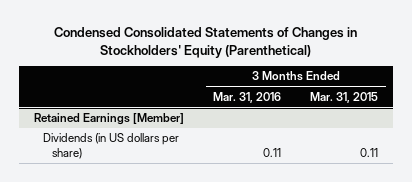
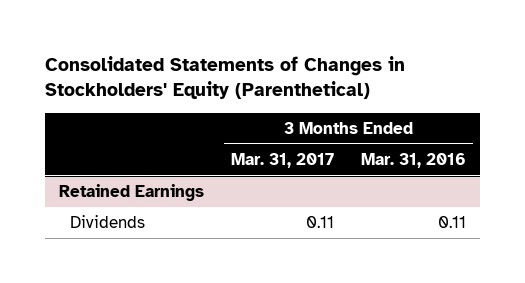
- Condensed Consolidated Statements of Changes in Stockholders' Equity (Parenthetical)
+ Consolidated Statements of Changes in Stockholders' Equity (Parenthetical)
- | 3 Months Ended Mar. 31, 2016 | 3 Months Ended Mar. 31, 2015
+ | 3 Months Ended Mar. 31, 2017 | 3 Months Ended Mar. 31, 2016
- Retained Earnings [Member]
- Dividends (in US dollars per share) | 0.11 | 0.11
+ Retained Earnings
+ Dividends | 0.11 | 0.11

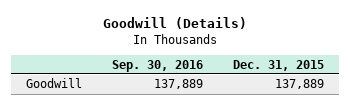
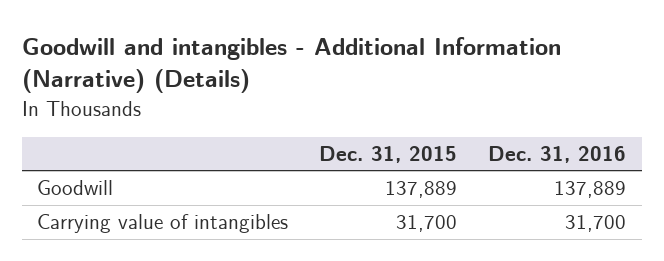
- Goodwill (Details)
+ Goodwill and intangibles - Additional Information (Narrative) (Details)
- | Sep. 30, 2016 | Dec. 31, 2015
+ | Dec. 31, 2015 | Dec. 31, 2016
+ Carrying value of intangibles | 31,700 | 31,700

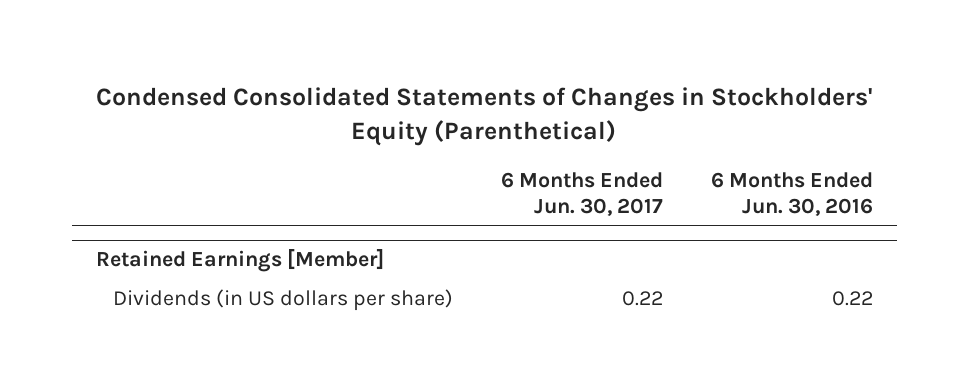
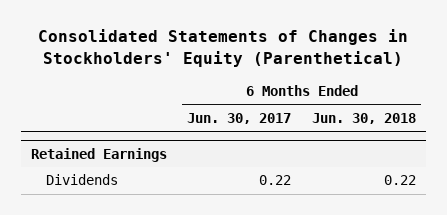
- Condensed Consolidated Statements of Changes in Stockholders' Equity (Parenthetical)
+ Consolidated Statements of Changes in Stockholders' Equity (Parenthetical)
- | 6 Months Ended Jun. 30, 2017 | 6 Months Ended Jun. 30, 2016
+ | 6 Months Ended Jun. 30, 2017 | 6 Months Ended Jun. 30, 2018
- Retained Earnings [Member]
- Dividends (in US dollars per share) | 0.22 | 0.22
+ Retained Earnings
+ Dividends | 0.22 | 0.22

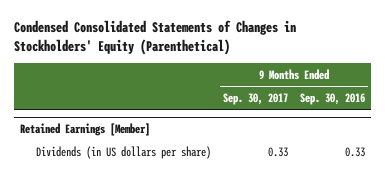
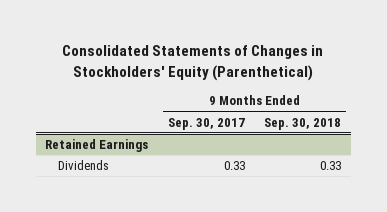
- Condensed Consolidated Statements of Changes in Stockholders' Equity (Parenthetical)
+ Consolidated Statements of Changes in Stockholders' Equity (Parenthetical)
- | 9 Months Ended Sep. 30, 2017 | 9 Months Ended Sep. 30, 2016
+ | 9 Months Ended Sep. 30, 2017 | 9 Months Ended Sep. 30, 2018
- Retained Earnings [Member]
- Dividends (in US dollars per share) | 0.33 | 0.33
+ Retained Earnings
+ Dividends | 0.33 | 0.33

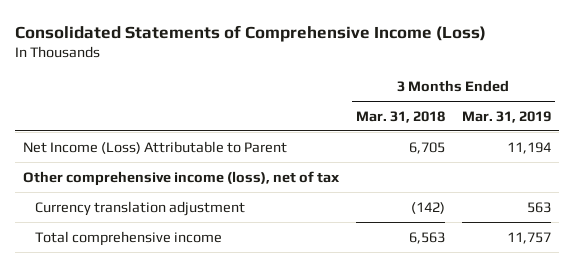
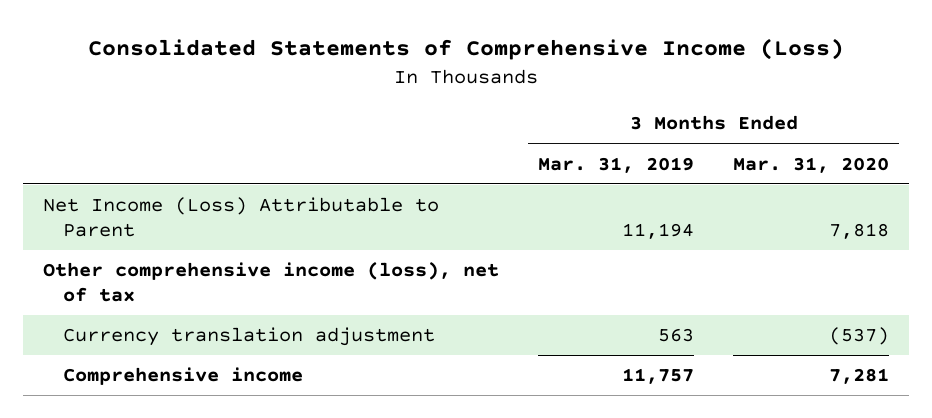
- | 3 Months Ended Mar. 31, 2018 | 3 Months Ended Mar. 31, 2019
+ | 3 Months Ended Mar. 31, 2019 | 3 Months Ended Mar. 31, 2020
- Total comprehensive income | 6,563 | 11,757
+ Comprehensive income | 11,757 | 7,281

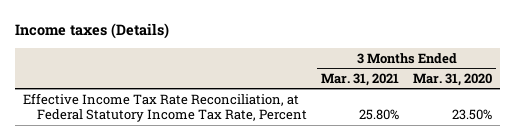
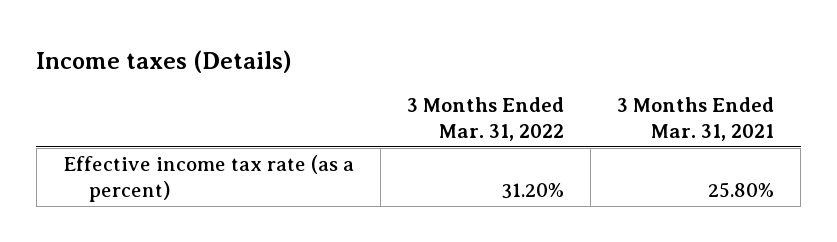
- | 3 Months Ended Mar. 31, 2021 | 3 Months Ended Mar. 31, 2020
+ | 3 Months Ended Mar. 31, 2022 | 3 Months Ended Mar. 31, 2021
- Effective Income Tax Rate Reconciliation, at Federal Statutory Income Tax Rate, Percent | 25.80% | 23.50%
+ Effective income tax rate (as a percent) | 31.20% | 25.80%

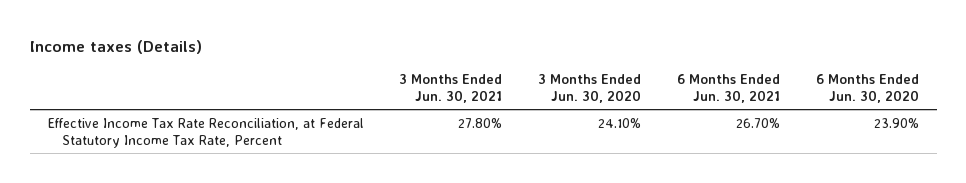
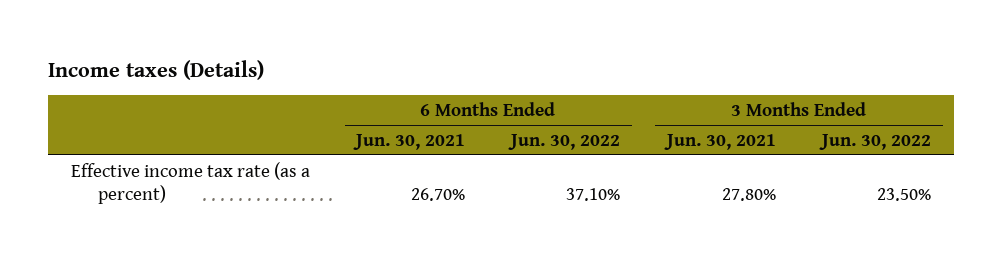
- | 3 Months Ended Jun. 30, 2021 | 3 Months Ended Jun. 30, 2020 | 6 Months Ended Jun. 30, 2021 | 6 Months Ended Jun. 30, 2020
+ | 6 Months Ended Jun. 30, 2021 | 6 Months Ended Jun. 30, 2022 | 3 Months Ended Jun. 30, 2021 | 3 Months Ended Jun. 30, 2022
- Effective Income Tax Rate Reconciliation, at Federal Statutory Income Tax Rate, Percent | 27.80% | 24.10% | 26.70% | 23.90%
+ Effective income tax rate (as a percent) | 26.70% | 37.10% | 27.80% | 23.50%

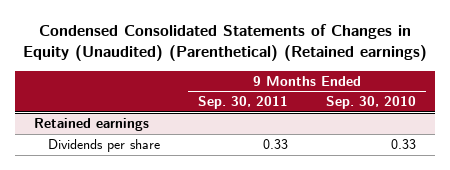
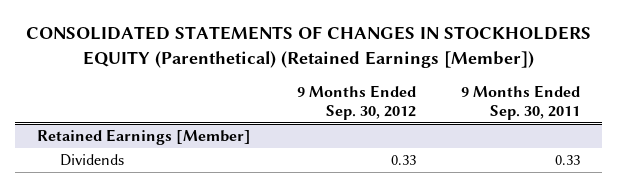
- Condensed Consolidated Statements of Changes in Equity (Unaudited) (Parenthetical) (Retained earnings)
+ CONSOLIDATED STATEMENTS OF CHANGES IN STOCKHOLDERS EQUITY (Parenthetical) (Retained Earnings [Member])
- | 9 Months Ended Sep. 30, 2011 | 9 Months Ended Sep. 30, 2010
+ | 9 Months Ended Sep. 30, 2012 | 9 Months Ended Sep. 30, 2011
- Retained earnings
- Dividends per share | 0.33 | 0.33
+ Retained Earnings [Member]
+ Dividends | 0.33 | 0.33

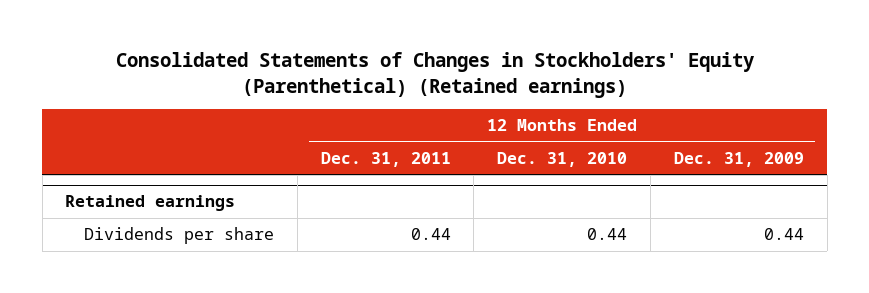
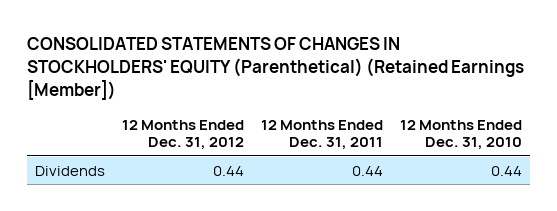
- Consolidated Statements of Changes in Stockholders' Equity (Parenthetical) (Retained earnings)
+ CONSOLIDATED STATEMENTS OF CHANGES IN STOCKHOLDERS' EQUITY (Parenthetical) (Retained Earnings [Member])
- | 12 Months Ended Dec. 31, 2011 | 12 Months Ended Dec. 31, 2010 | 12 Months Ended Dec. 31, 2009
+ | 12 Months Ended Dec. 31, 2012 | 12 Months Ended Dec. 31, 2011 | 12 Months Ended Dec. 31, 2010
- Retained earnings
- Dividends per share | 0.44 | 0.44 | 0.44
+ Dividends | 0.44 | 0.44 | 0.44

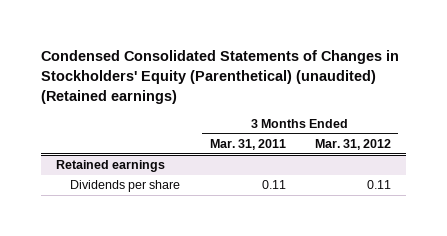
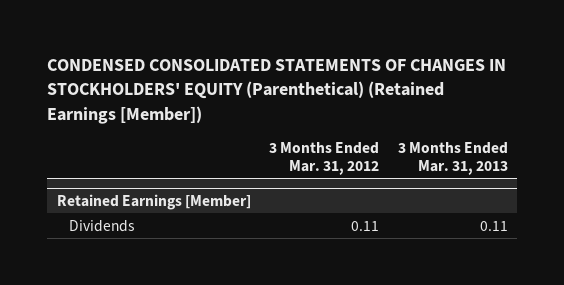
- Condensed Consolidated Statements of Changes in Stockholders' Equity (Parenthetical) (unaudited) (Retained earnings)
+ CONDENSED CONSOLIDATED STATEMENTS OF CHANGES IN STOCKHOLDERS' EQUITY (Parenthetical) (Retained Earnings [Member])
- | 3 Months Ended Mar. 31, 2011 | 3 Months Ended Mar. 31, 2012
+ | 3 Months Ended Mar. 31, 2012 | 3 Months Ended Mar. 31, 2013
- Retained earnings
- Dividends per share | 0.11 | 0.11
+ Retained Earnings [Member]
+ Dividends | 0.11 | 0.11

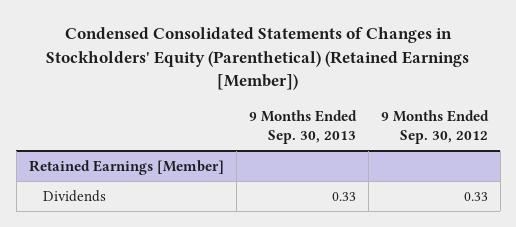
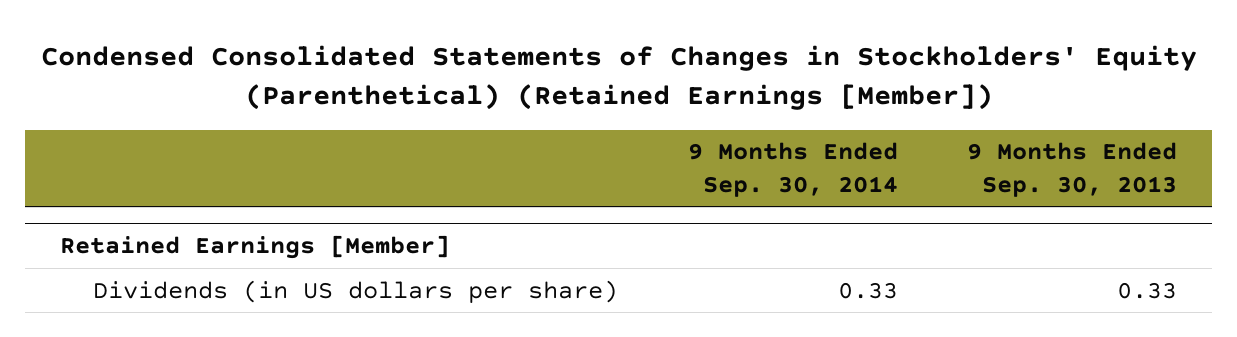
- | 9 Months Ended Sep. 30, 2013 | 9 Months Ended Sep. 30, 2012
+ | 9 Months Ended Sep. 30, 2014 | 9 Months Ended Sep. 30, 2013
@ Retained Earnings [Member]
- Dividends | 0.33 | 0.33
+ Dividends (in US dollars per share) | 0.33 | 0.33

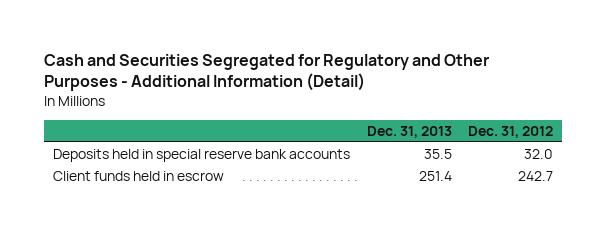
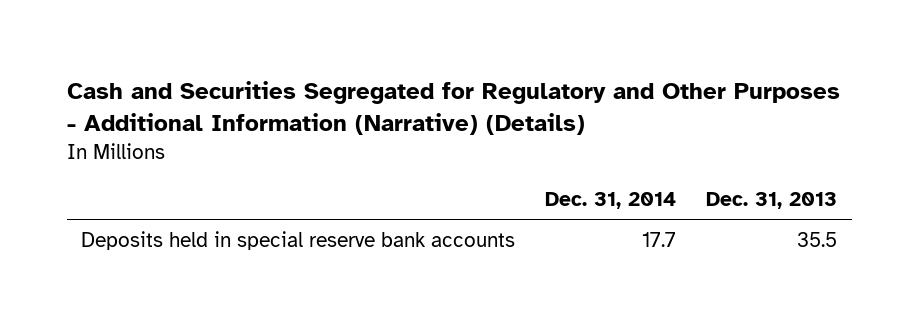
- Cash and Securities Segregated for Regulatory and Other Purposes - Additional Information (Detail)
+ Cash and Securities Segregated for Regulatory and Other Purposes - Additional Information (Narrative) (Details)
- | Dec. 31, 2013 | Dec. 31, 2012
+ | Dec. 31, 2014 | Dec. 31, 2013
- Client funds held in escrow | 251.4 | 242.7

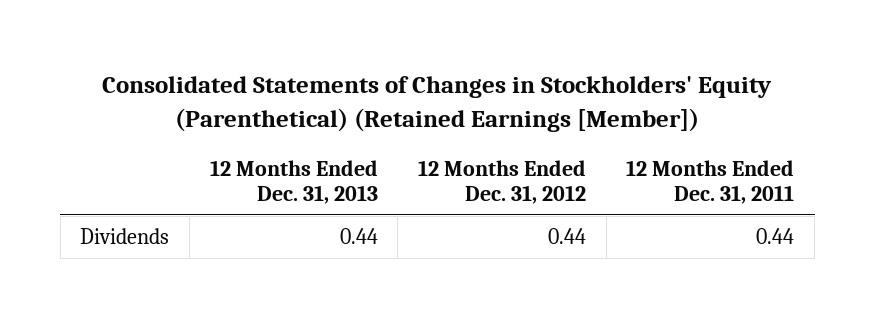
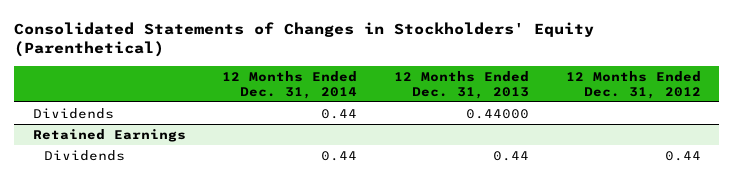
- Consolidated Statements of Changes in Stockholders' Equity (Parenthetical) (Retained Earnings [Member])
+ Consolidated Statements of Changes in Stockholders' Equity (Parenthetical)
- | 12 Months Ended Dec. 31, 2013 | 12 Months Ended Dec. 31, 2012 | 12 Months Ended Dec. 31, 2011
+ | 12 Months Ended Dec. 31, 2014 | 12 Months Ended Dec. 31, 2013 | 12 Months Ended Dec. 31, 2012
+ Dividends | 0.44 | 0.44000 |
+ Retained Earnings

